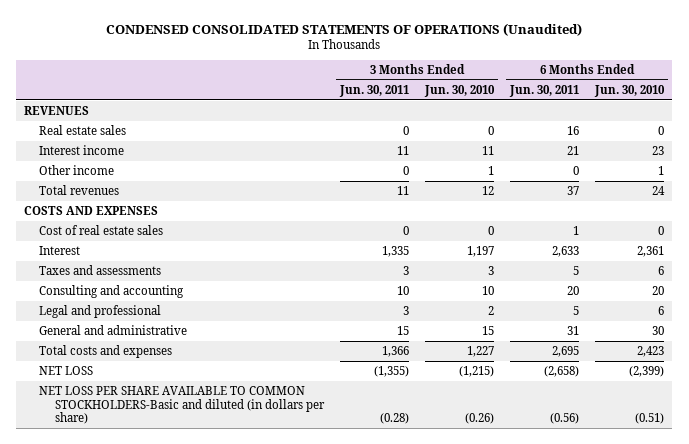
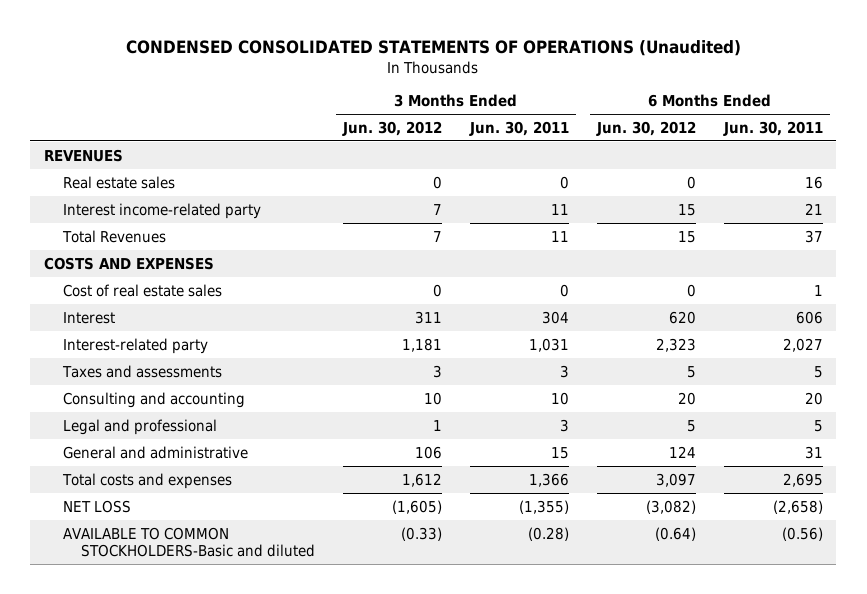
- | 3 Months Ended Jun. 30, 2011 | 3 Months Ended Jun. 30, 2010 | 6 Months Ended Jun. 30, 2011 | 6 Months Ended Jun. 30, 2010
+ | 3 Months Ended Jun. 30, 2012 | 3 Months Ended Jun. 30, 2011 | 6 Months Ended Jun. 30, 2012 | 6 Months Ended Jun. 30, 2011
- Interest income | 11 | 11 | 21 | 23
- Other income | 0 | 1 | 0 | 1
- Total revenues | 11 | 12 | 37 | 24
+ Interest income-related party | 7 | 11 | 15 | 21
+ Total Revenues | 7 | 11 | 15 | 37
- Interest | 1,335 | 1,197 | 2,633 | 2,361
+ Interest | 311 | 304 | 620 | 606
+ Interest-related party | 1,181 | 1,031 | 2,323 | 2,027
- NET LOSS PER SHARE AVAILABLE TO COMMON STOCKHOLDERS-Basic and diluted (in dollars per share) | (0.28) | (0.26) | (0.56) | (0.51)
+ AVAILABLE TO COMMON STOCKHOLDERS-Basic and diluted | (0.33) | (0.28) | (0.64) | (0.56)

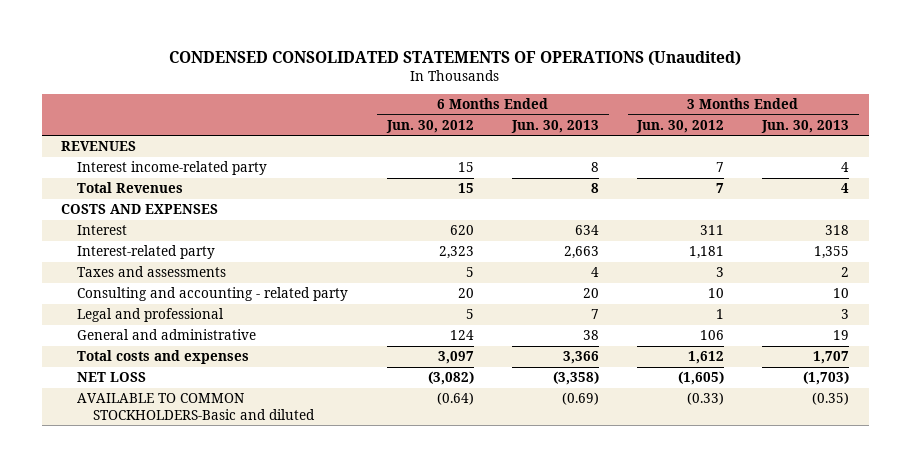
- | 3 Months Ended Jun. 30, 2012 | 3 Months Ended Jun. 30, 2011 | 6 Months Ended Jun. 30, 2012 | 6 Months Ended Jun. 30, 2011
+ | 6 Months Ended Jun. 30, 2012 | 6 Months Ended Jun. 30, 2013 | 3 Months Ended Jun. 30, 2012 | 3 Months Ended Jun. 30, 2013
- Real estate sales | 0 | 0 | 0 | 16
- Cost of real estate sales | 0 | 0 | 0 | 1
- Consulting and accounting | 10 | 10 | 20 | 20
+ Consulting and accounting - related party | 20 | 20 | 10 | 10

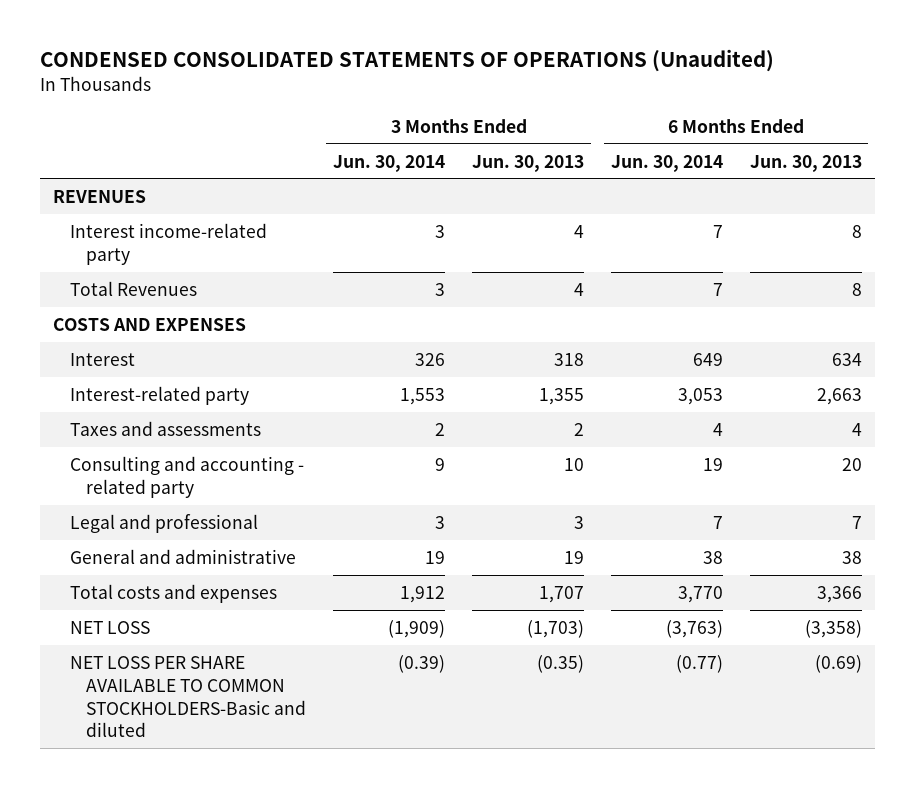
- | 6 Months Ended Jun. 30, 2012 | 6 Months Ended Jun. 30, 2013 | 3 Months Ended Jun. 30, 2012 | 3 Months Ended Jun. 30, 2013
+ | 3 Months Ended Jun. 30, 2014 | 3 Months Ended Jun. 30, 2013 | 6 Months Ended Jun. 30, 2014 | 6 Months Ended Jun. 30, 2013
- AVAILABLE TO COMMON STOCKHOLDERS-Basic and diluted | (0.64) | (0.69) | (0.33) | (0.35)
+ NET LOSS PER SHARE AVAILABLE TO COMMON STOCKHOLDERS-Basic and diluted | (0.39) | (0.35) | (0.77) | (0.69)

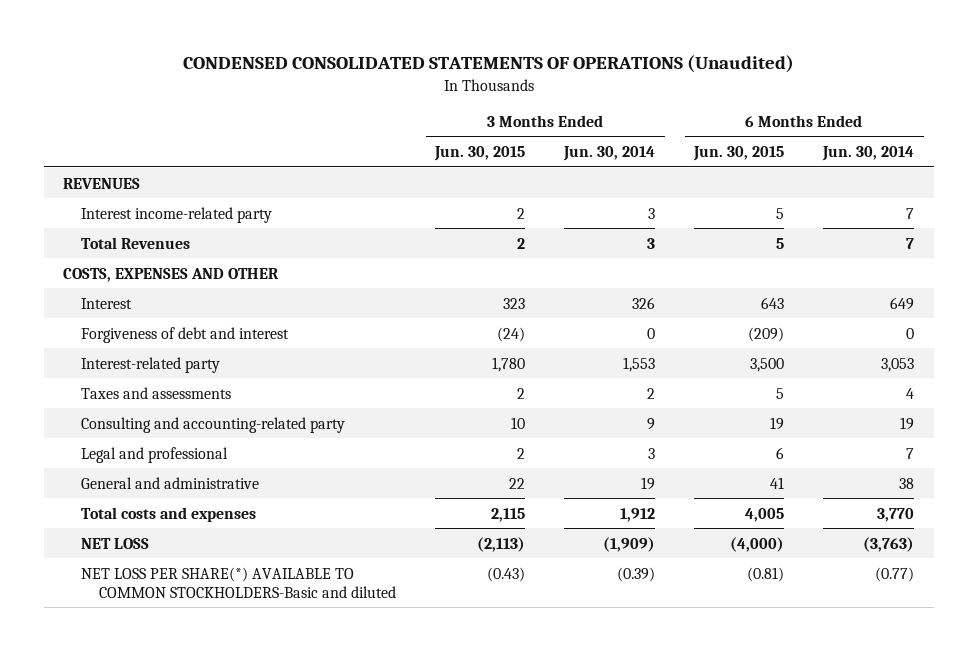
- | 3 Months Ended Jun. 30, 2014 | 3 Months Ended Jun. 30, 2013 | 6 Months Ended Jun. 30, 2014 | 6 Months Ended Jun. 30, 2013
+ | 3 Months Ended Jun. 30, 2015 | 3 Months Ended Jun. 30, 2014 | 6 Months Ended Jun. 30, 2015 | 6 Months Ended Jun. 30, 2014
- COSTS AND EXPENSES
+ COSTS, EXPENSES AND OTHER
+ Forgiveness of debt and interest | (24) | 0 | (209) | 0
- Consulting and accounting - related party | 9 | 10 | 19 | 20
+ Consulting and accounting-related party | 10 | 9 | 19 | 19
- NET LOSS PER SHARE AVAILABLE TO COMMON STOCKHOLDERS-Basic and diluted | (0.39) | (0.35) | (0.77) | (0.69)
+ NET LOSS PER SHARE(*) AVAILABLE TO COMMON STOCKHOLDERS-Basic and diluted | (0.43) | (0.39) | (0.81) | (0.77)

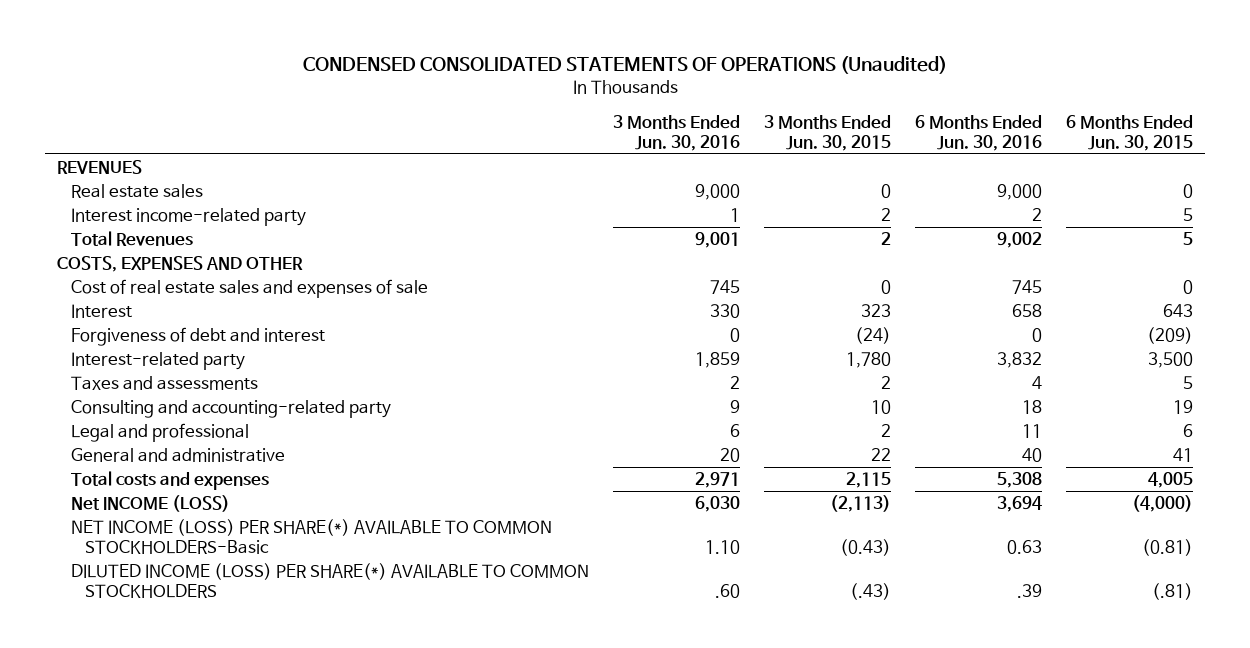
- | 3 Months Ended Jun. 30, 2015 | 3 Months Ended Jun. 30, 2014 | 6 Months Ended Jun. 30, 2015 | 6 Months Ended Jun. 30, 2014
+ | 3 Months Ended Jun. 30, 2016 | 3 Months Ended Jun. 30, 2015 | 6 Months Ended Jun. 30, 2016 | 6 Months Ended Jun. 30, 2015
+ Real estate sales | 9,000 | 0 | 9,000 | 0
+ Cost of real estate sales and expenses of sale | 745 | 0 | 745 | 0
- NET LOSS | (2,113) | (1,909) | (4,000) | (3,763)
- NET LOSS PER SHARE(*) AVAILABLE TO COMMON STOCKHOLDERS-Basic and diluted | (0.43) | (0.39) | (0.81) | (0.77)
+ Net INCOME (LOSS) | 6,030 | (2,113) | 3,694 | (4,000)
+ NET INCOME (LOSS) PER SHARE(*) AVAILABLE TO COMMON STOCKHOLDERS-Basic | 1.10 | (0.43) | 0.63 | (0.81)
+ DILUTED INCOME (LOSS) PER SHARE(*) AVAILABLE TO COMMON STOCKHOLDERS | .60 | (.43) | .39 | (.81)

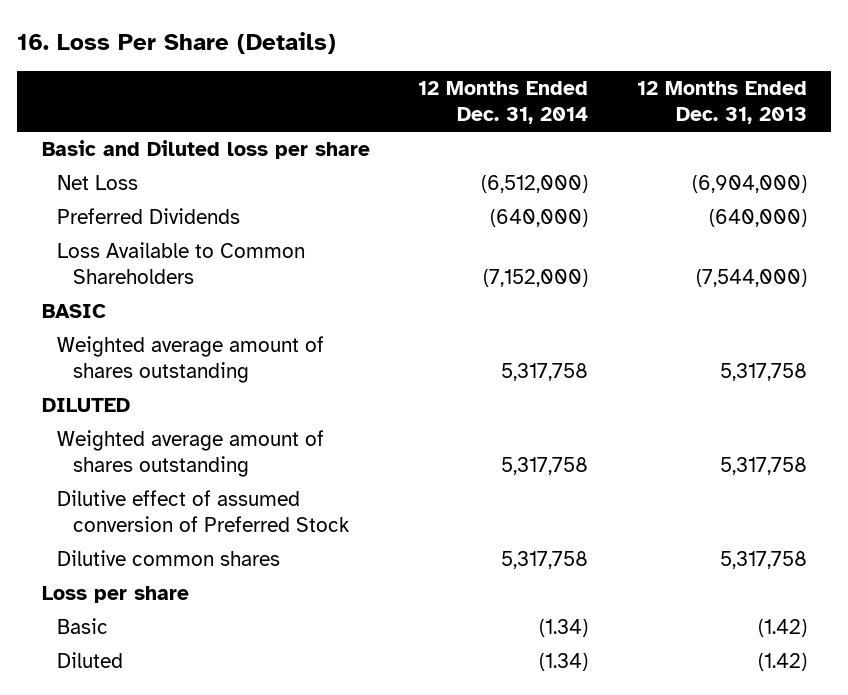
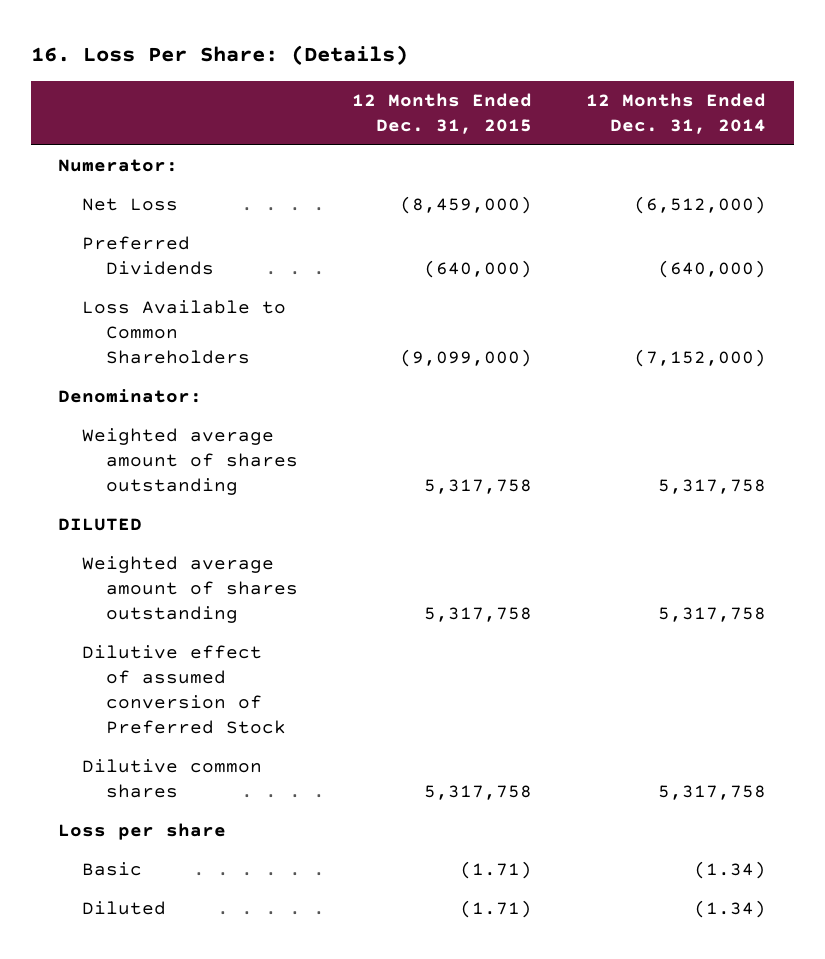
- 16. Loss Per Share (Details)
+ 16. Loss Per Share: (Details)
- | 12 Months Ended Dec. 31, 2014 | 12 Months Ended Dec. 31, 2013
+ | 12 Months Ended Dec. 31, 2015 | 12 Months Ended Dec. 31, 2014
- Basic and Diluted loss per share
+ Numerator:
- BASIC
+ Denominator:

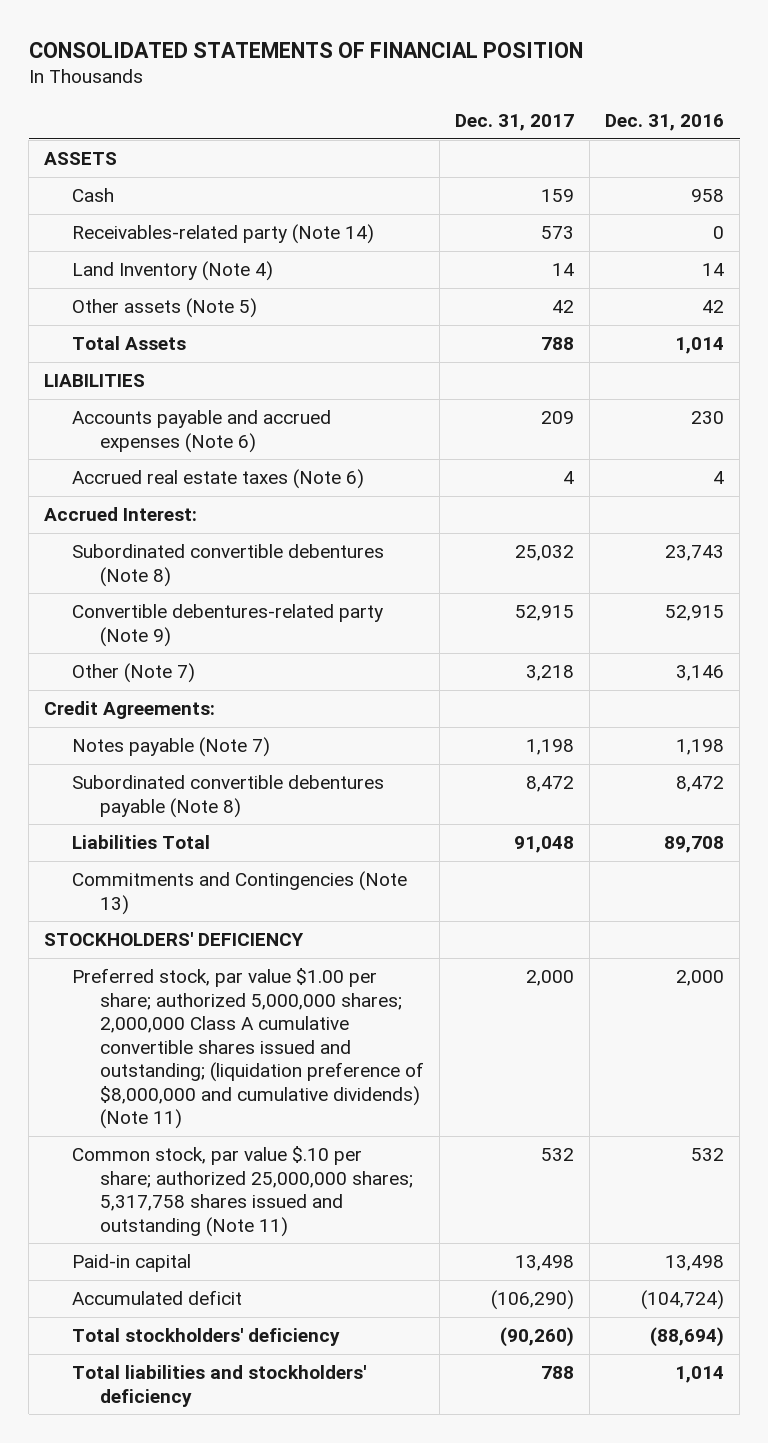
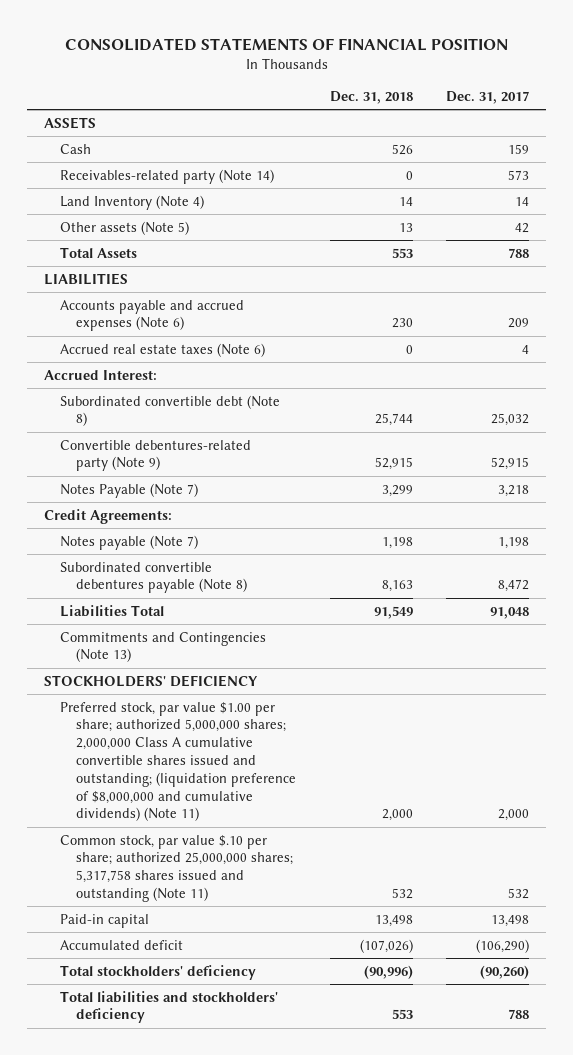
- | Dec. 31, 2017 | Dec. 31, 2016
+ | Dec. 31, 2018 | Dec. 31, 2017
- Subordinated convertible debentures (Note 8) | 25,032 | 23,743
+ Subordinated convertible debt (Note 8) | 25,744 | 25,032
- Other (Note 7) | 3,218 | 3,146
+ Notes Payable (Note 7) | 3,299 | 3,218

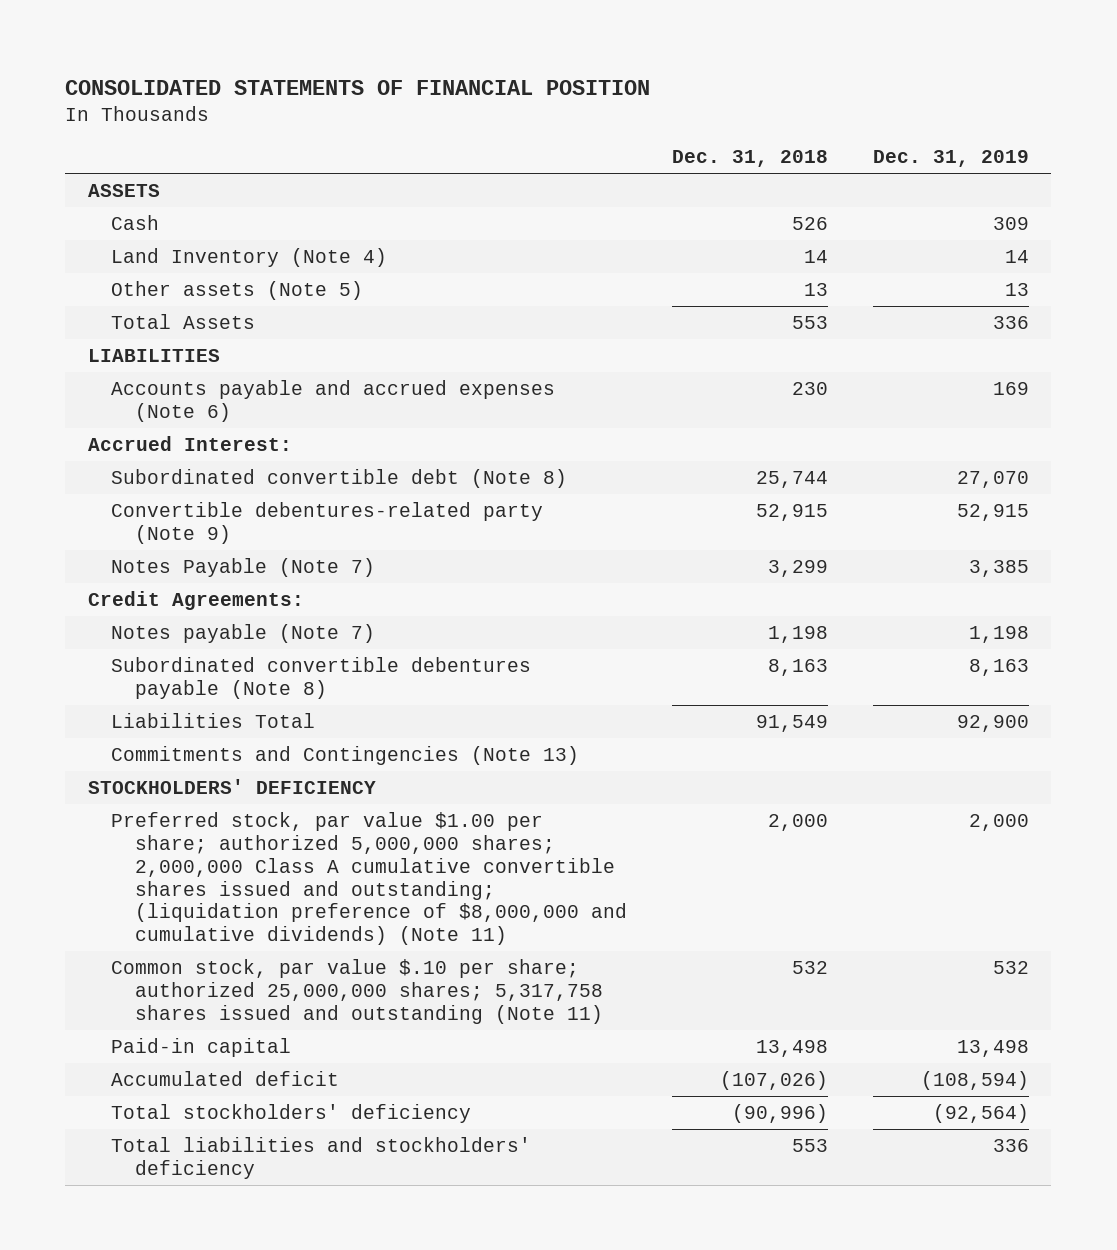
- | Dec. 31, 2018 | Dec. 31, 2017
+ | Dec. 31, 2018 | Dec. 31, 2019
- Receivables-related party (Note 14) | 0 | 573
- Accrued real estate taxes (Note 6) | 0 | 4

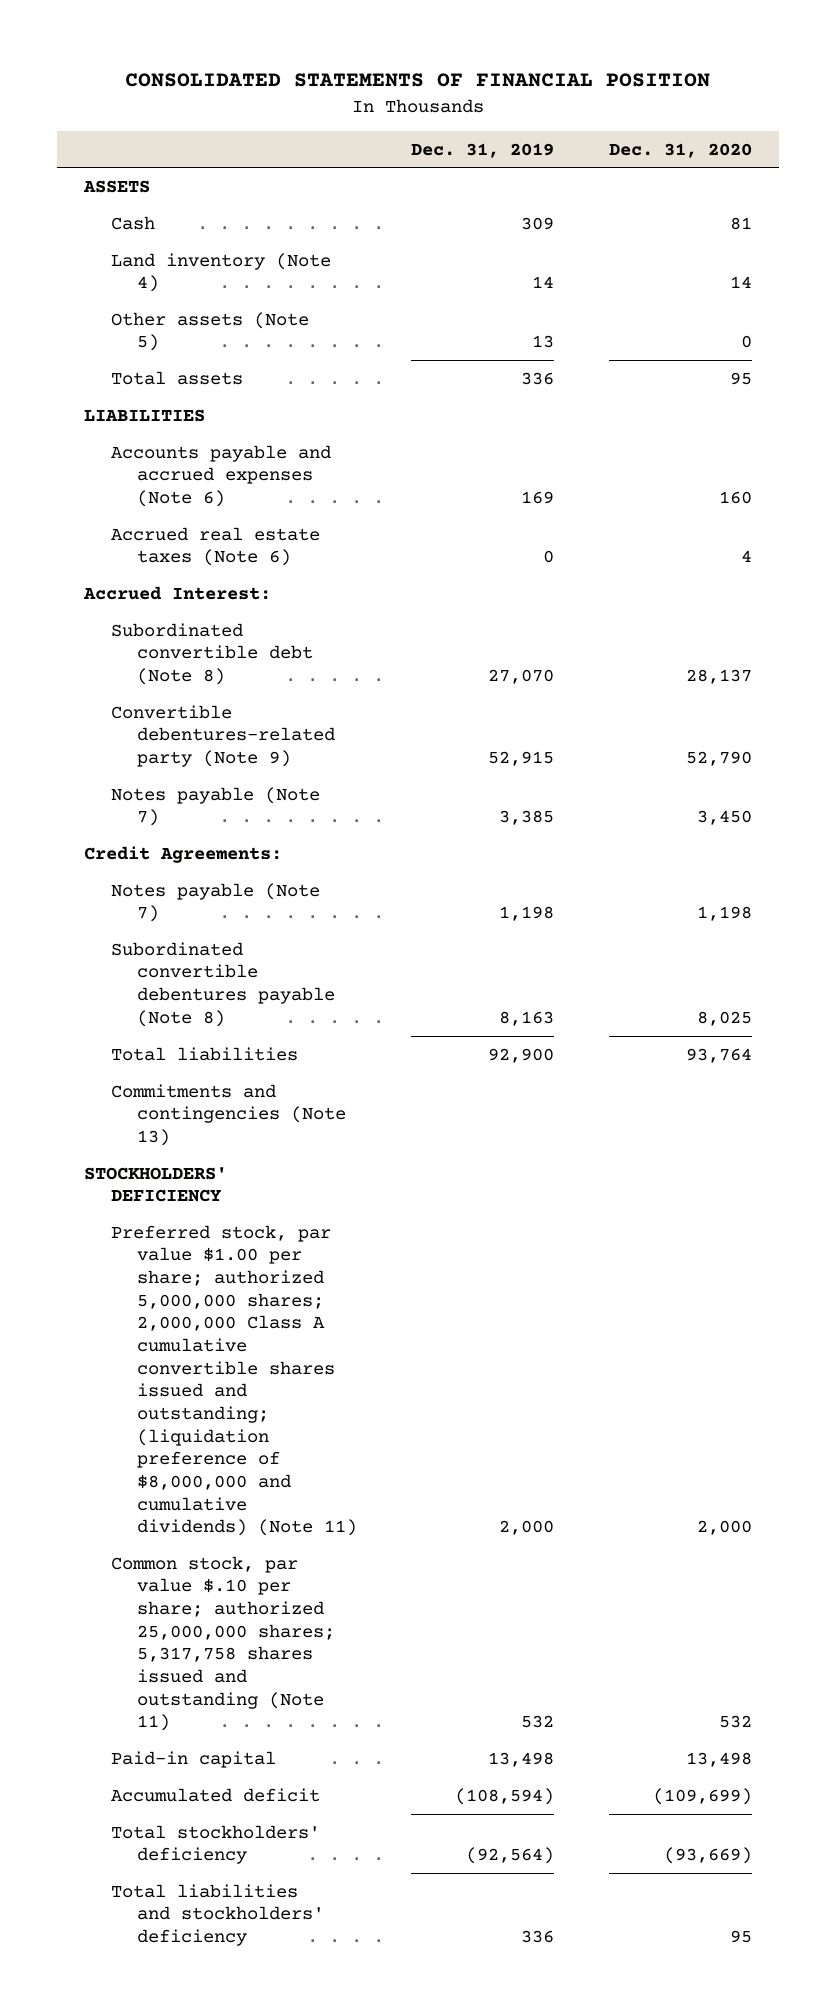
- | Dec. 31, 2018 | Dec. 31, 2019
+ | Dec. 31, 2019 | Dec. 31, 2020
- Land Inventory (Note 4) | 14 | 14
+ Land inventory (Note 4) | 14 | 14
- Total Assets | 553 | 336
+ Total assets | 336 | 95
+ Accrued real estate taxes (Note 6) | 0 | 4
- Notes Payable (Note 7) | 3,299 | 3,385
+ Notes payable (Note 7) | 3,385 | 3,450
- Liabilities Total | 91,549 | 92,900
- Commitments and Contingencies (Note 13)
+ Total liabilities | 92,900 | 93,764
+ Commitments and contingencies (Note 13)

